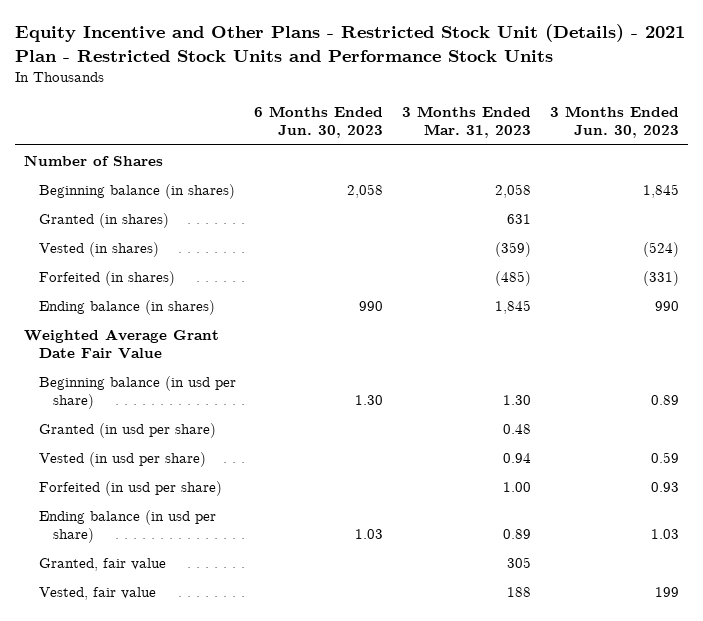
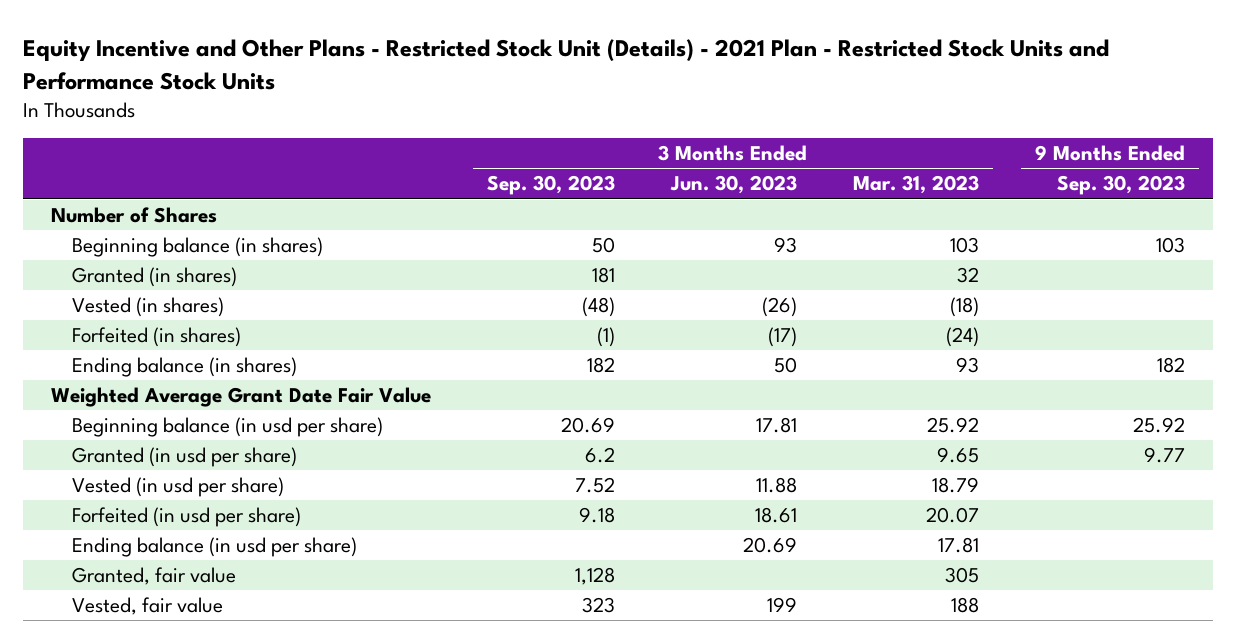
- | 6 Months Ended Jun. 30, 2023 | 3 Months Ended Mar. 31, 2023 | 3 Months Ended Jun. 30, 2023
+ | 3 Months Ended Sep. 30, 2023 | 3 Months Ended Jun. 30, 2023 | 3 Months Ended Mar. 31, 2023 | 9 Months Ended Sep. 30, 2023
- Beginning balance (in shares) | 2,058 | 2,058 | 1,845
- Granted (in shares) | | 631 |
- Vested (in shares) | | (359) | (524)
- Forfeited (in shares) | | (485) | (331)
- Ending balance (in shares) | 990 | 1,845 | 990
+ Beginning balance (in shares) | 50 | 93 | 103 | 103
+ Granted (in shares) | 181 | | 32 |
+ Vested (in shares) | (48) | (26) | (18) |
+ Forfeited (in shares) | (1) | (17) | (24) |
+ Ending balance (in shares) | 182 | 50 | 93 | 182
- Beginning balance (in usd per share) | 1.30 | 1.30 | 0.89
- Granted (in usd per share) | | 0.48 |
- Vested (in usd per share) | | 0.94 | 0.59
- Forfeited (in usd per share) | | 1.00 | 0.93
- Ending balance (in usd per share) | 1.03 | 0.89 | 1.03
+ Beginning balance (in usd per share) | 20.69 | 17.81 | 25.92 | 25.92
+ Granted (in usd per share) | 6.2 | | 9.65 | 9.77
+ Vested (in usd per share) | 7.52 | 11.88 | 18.79 |
+ Forfeited (in usd per share) | 9.18 | 18.61 | 20.07 |
+ Ending balance (in usd per share) | | 20.69 | 17.81 |

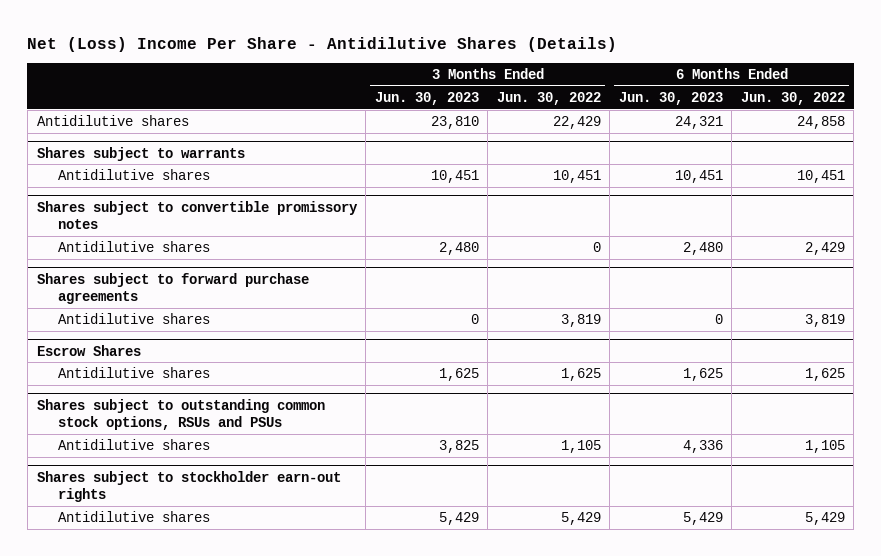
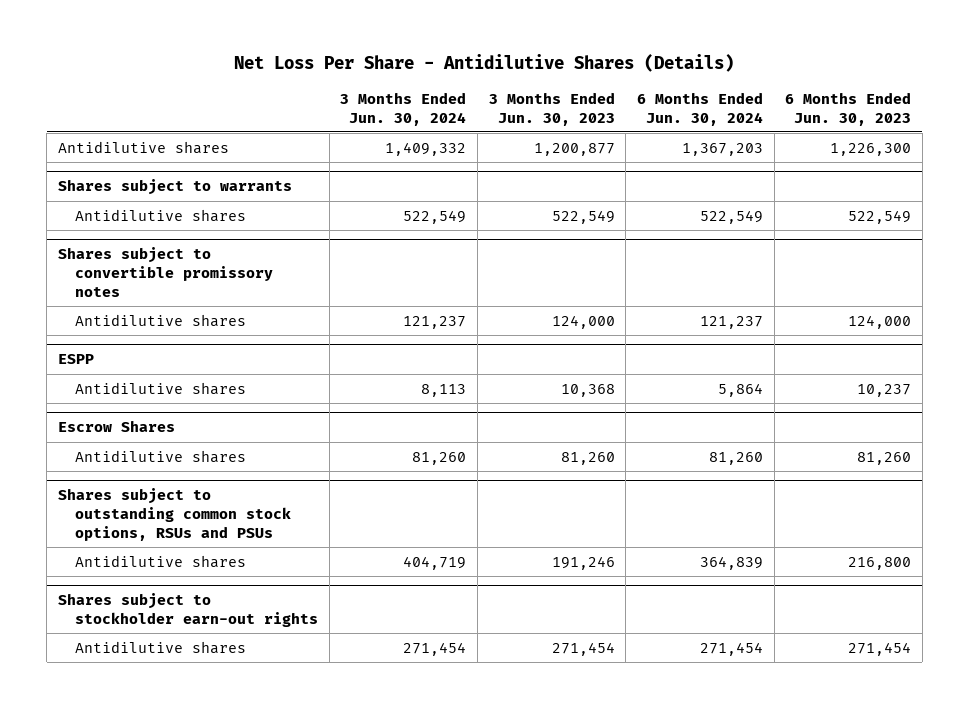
- Net (Loss) Income Per Share - Antidilutive Shares (Details)
+ Net Loss Per Share - Antidilutive Shares (Details)
- | 3 Months Ended Jun. 30, 2023 | 3 Months Ended Jun. 30, 2022 | 6 Months Ended Jun. 30, 2023 | 6 Months Ended Jun. 30, 2022
+ | 3 Months Ended Jun. 30, 2024 | 3 Months Ended Jun. 30, 2023 | 6 Months Ended Jun. 30, 2024 | 6 Months Ended Jun. 30, 2023
- Antidilutive shares | 23,810 | 22,429 | 24,321 | 24,858
+ Antidilutive shares | 1,409,332 | 1,200,877 | 1,367,203 | 1,226,300
@ Shares subject to warrants
- Antidilutive shares | 10,451 | 10,451 | 10,451 | 10,451
+ Antidilutive shares | 522,549 | 522,549 | 522,549 | 522,549
@ Shares subject to convertible promissory notes
- Antidilutive shares | 2,480 | 0 | 2,480 | 2,429
- Shares subject to forward purchase agreements
- Antidilutive shares | 0 | 3,819 | 0 | 3,819
@ Shares subject to convertible promissory notes
+ Antidilutive shares | 121,237 | 124,000 | 121,237 | 124,000
+ ESPP
+ Antidilutive shares | 8,113 | 10,368 | 5,864 | 10,237
@ Escrow Shares
- Antidilutive shares | 1,625 | 1,625 | 1,625 | 1,625
+ Antidilutive shares | 81,260 | 81,260 | 81,260 | 81,260
@ Shares subject to outstanding common stock options, RSUs and PSUs
- Antidilutive shares | 3,825 | 1,105 | 4,336 | 1,105
+ Antidilutive shares | 404,719 | 191,246 | 364,839 | 216,800
@ Shares subject to stockholder earn-out rights
- Antidilutive shares | 5,429 | 5,429 | 5,429 | 5,429
+ Antidilutive shares | 271,454 | 271,454 | 271,454 | 271,454

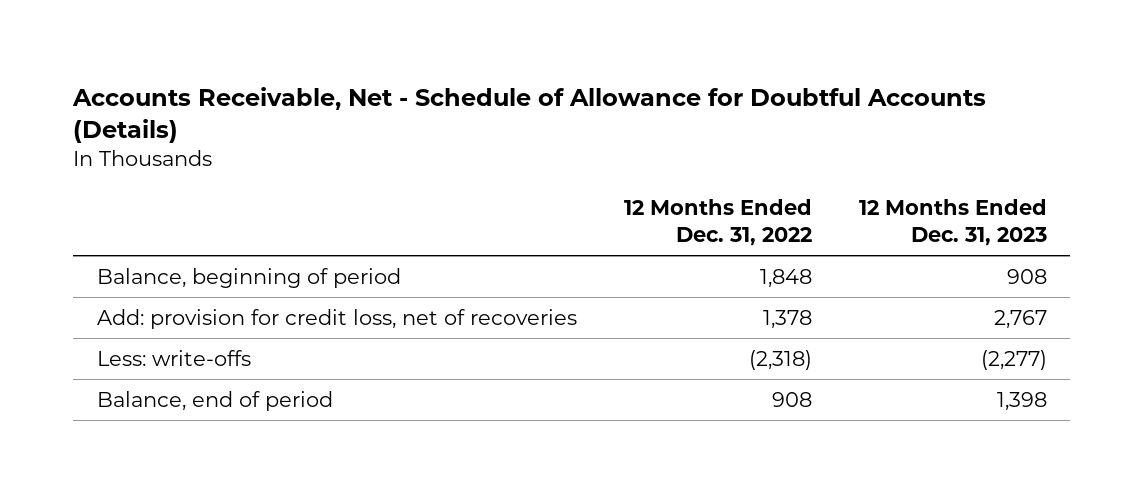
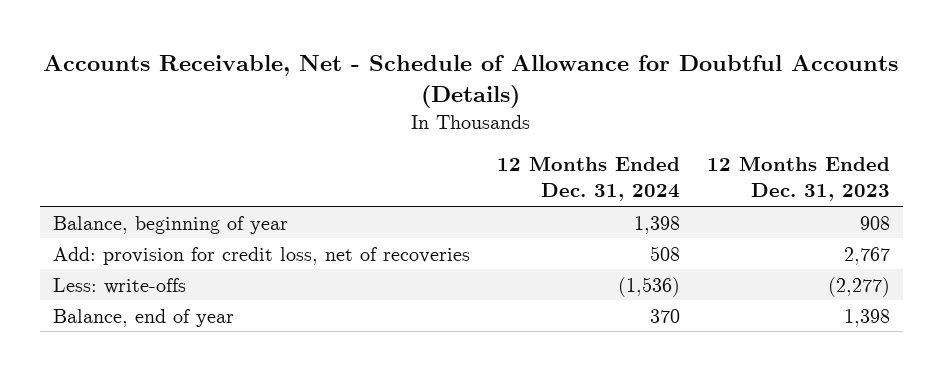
- | 12 Months Ended Dec. 31, 2022 | 12 Months Ended Dec. 31, 2023
+ | 12 Months Ended Dec. 31, 2024 | 12 Months Ended Dec. 31, 2023
- Balance, beginning of period | 1,848 | 908
+ Balance, beginning of year | 1,398 | 908
- Balance, end of period | 908 | 1,398
+ Balance, end of year | 370 | 1,398

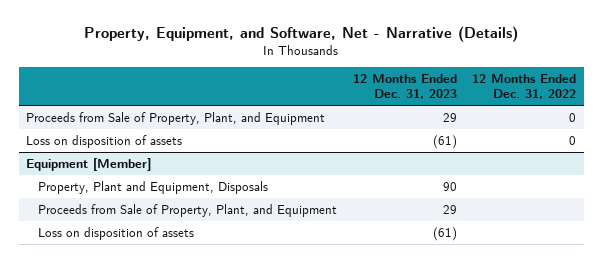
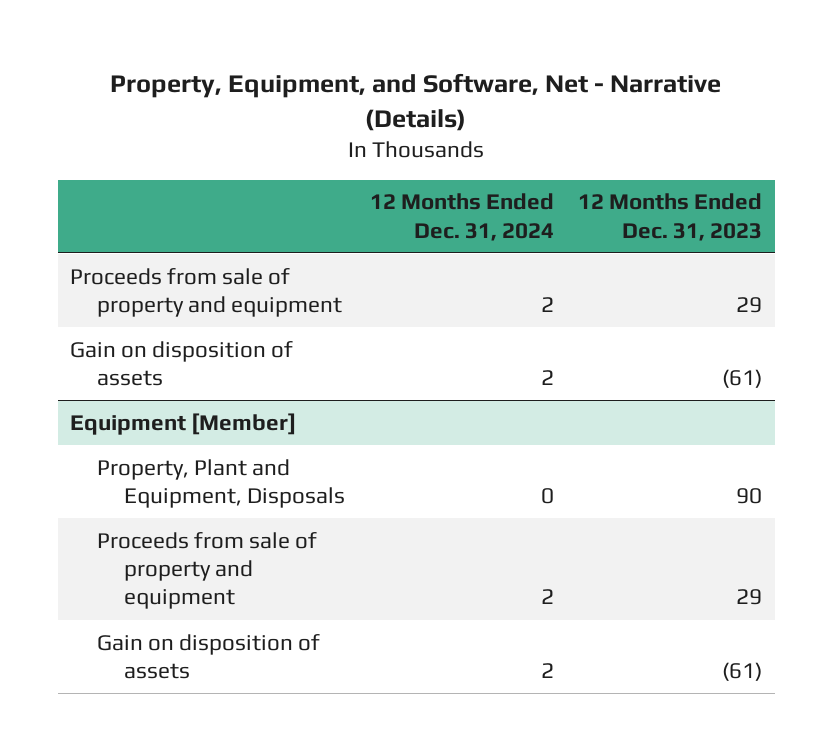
- | 12 Months Ended Dec. 31, 2023 | 12 Months Ended Dec. 31, 2022
+ | 12 Months Ended Dec. 31, 2024 | 12 Months Ended Dec. 31, 2023
- Proceeds from Sale of Property, Plant, and Equipment | 29 | 0
- Loss on disposition of assets | (61) | 0
+ Proceeds from sale of property and equipment | 2 | 29
+ Gain on disposition of assets | 2 | (61)
@ Equipment [Member]
- Proceeds from Sale of Property, Plant, and Equipment | 29 |
- Loss on disposition of assets | (61) |
+ Proceeds from sale of property and equipment | 2 | 29
+ Gain on disposition of assets | 2 | (61)

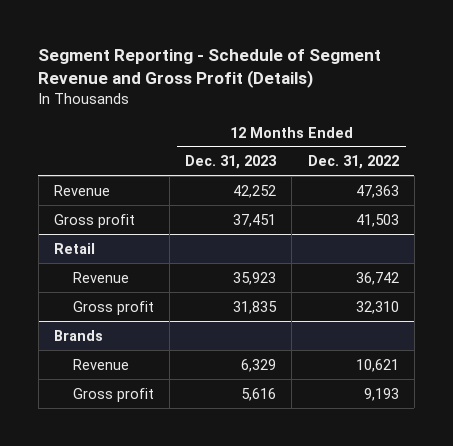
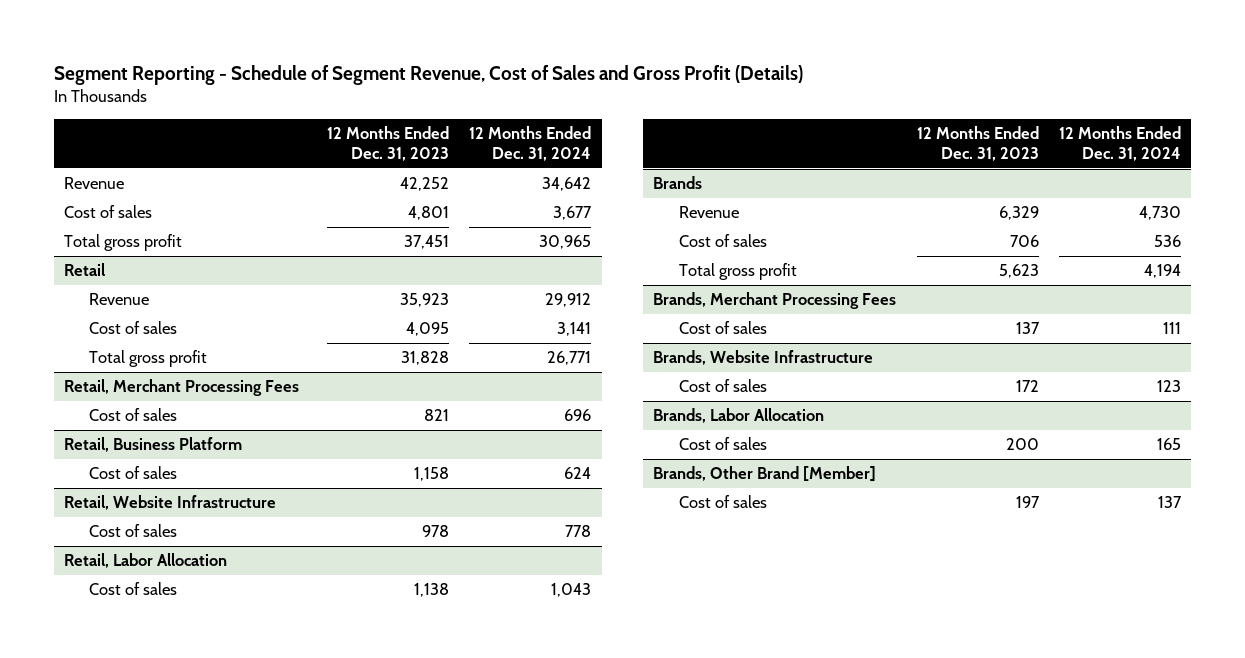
- Segment Reporting - Schedule of Segment Revenue and Gross Profit (Details)
+ Segment Reporting - Schedule of Segment Revenue, Cost of Sales and Gross Profit (Details)
- | 12 Months Ended Dec. 31, 2023 | 12 Months Ended Dec. 31, 2022
+ | 12 Months Ended Dec. 31, 2023 | 12 Months Ended Dec. 31, 2024
- Gross profit | 37,451 | 41,503
+ Cost of sales | 4,801 | 3,677
+ Total gross profit | 37,451 | 30,965
@ Retail
- Gross profit | 31,835 | 32,310
+ Cost of sales | 4,095 | 3,141
+ Total gross profit | 31,828 | 26,771
+ Retail, Merchant Processing Fees
+ Cost of sales | 821 | 696
+ Retail, Business Platform
+ Cost of sales | 1,158 | 624
+ Retail, Website Infrastructure
+ Cost of sales | 978 | 778
+ Retail, Labor Allocation
+ Cost of sales | 1,138 | 1,043
@ Brands
- Gross profit | 5,616 | 9,193
+ Cost of sales | 706 | 536
+ Total gross profit | 5,623 | 4,194
+ Brands, Merchant Processing Fees
+ Cost of sales | 137 | 111
+ Brands, Website Infrastructure
+ Cost of sales | 172 | 123
+ Brands, Labor Allocation
+ Cost of sales | 200 | 165
+ Brands, Other Brand [Member]
+ Cost of sales | 197 | 137

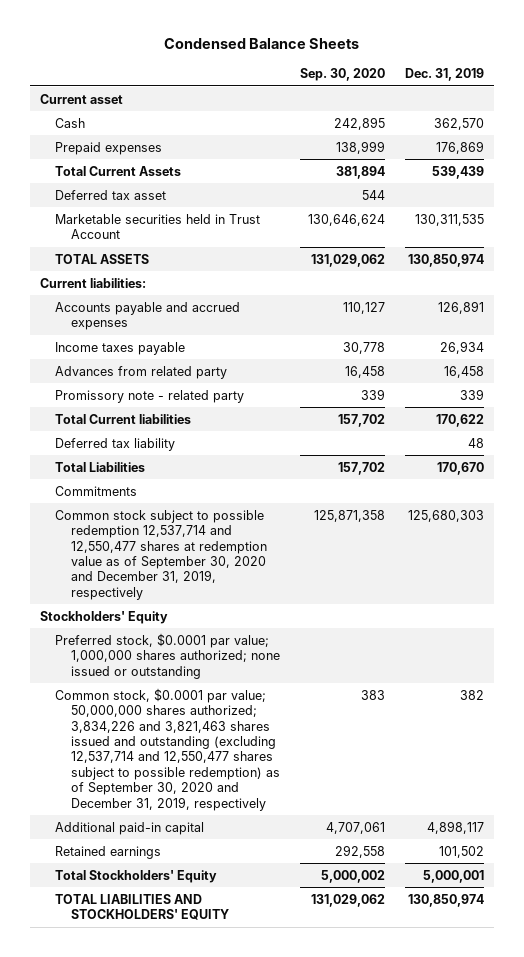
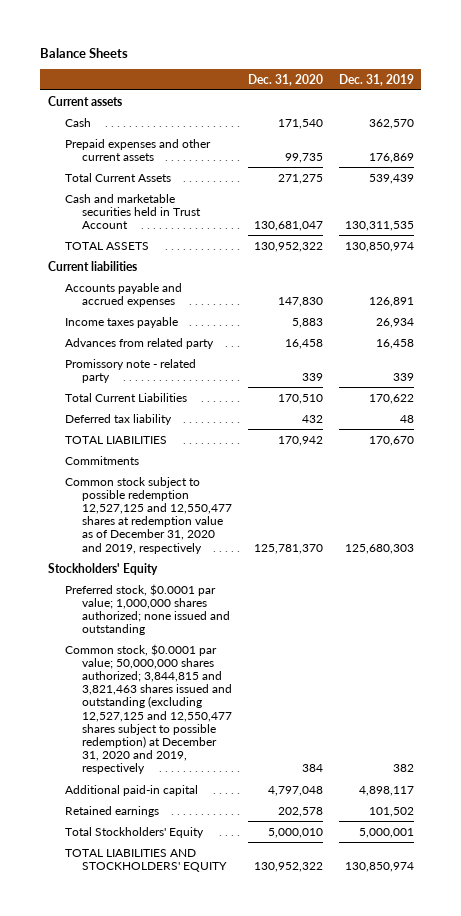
- Condensed Balance Sheets
+ Balance Sheets
- | Sep. 30, 2020 | Dec. 31, 2019
+ | Dec. 31, 2020 | Dec. 31, 2019
- Current asset
+ Current assets
- Prepaid expenses | 138,999 | 176,869
+ Prepaid expenses and other current assets | 99,735 | 176,869
- Deferred tax asset | 544 |
- Marketable securities held in Trust Account | 130,646,624 | 130,311,535
+ Cash and marketable securities held in Trust Account | 130,681,047 | 130,311,535
- Current liabilities:
+ Current liabilities
- Total Current liabilities | 157,702 | 170,622
+ Total Current Liabilities | 170,510 | 170,622
- Total Liabilities | 157,702 | 170,670
+ TOTAL LIABILITIES | 170,942 | 170,670
- Common stock subject to possible redemption 12,537,714 and 12,550,477 shares at redemption value as of September 30, 2020 and December 31, 2019, respectively | 125,871,358 | 125,680,303
+ Common stock subject to possible redemption 12,527,125 and 12,550,477 shares at redemption value as of December 31, 2020 and 2019, respectively | 125,781,370 | 125,680,303
- Preferred stock, $0.0001 par value; 1,000,000 shares authorized; none issued or outstanding
- Common stock, $0.0001 par value; 50,000,000 shares authorized; 3,834,226 and 3,821,463 shares issued and outstanding (excluding 12,537,714 and 12,550,477 shares subject to possible redemption) as of September 30, 2020 and December 31, 2019, respectively | 383 | 382
+ Preferred stock, $0.0001 par value; 1,000,000 shares authorized; none issued and outstanding
+ Common stock, $0.0001 par value; 50,000,000 shares authorized; 3,844,815 and 3,821,463 shares issued and outstanding (excluding 12,527,125 and 12,550,477 shares subject to possible redemption) at December 31, 2020 and 2019, respectively | 384 | 382

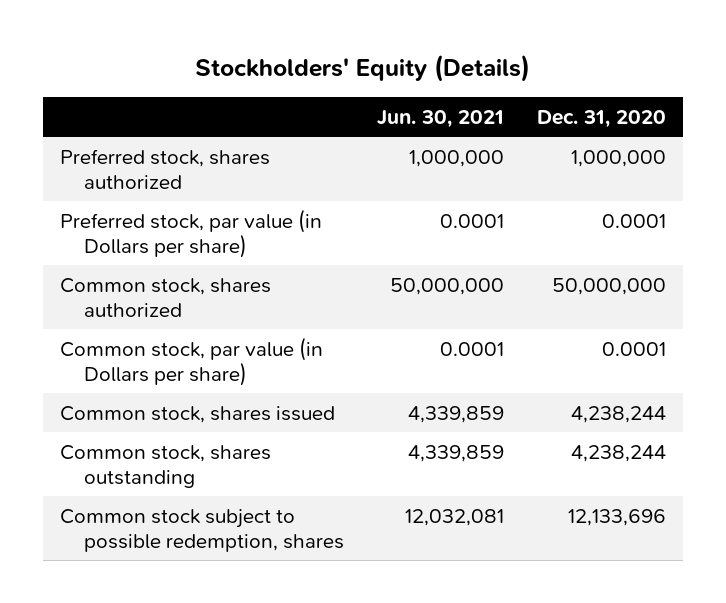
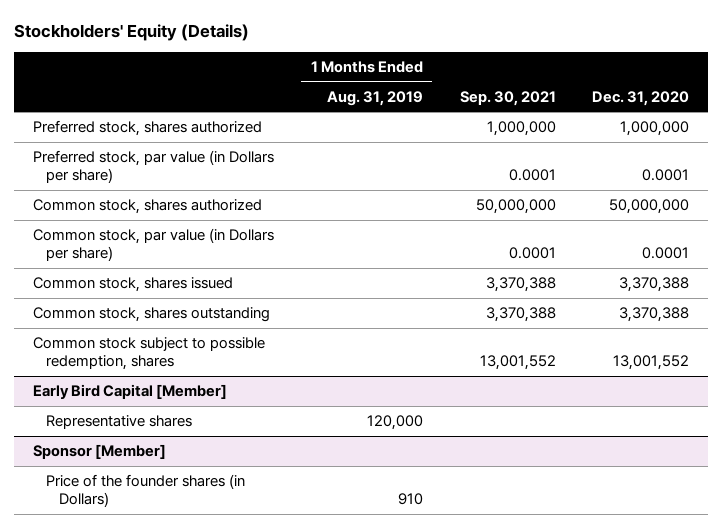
- | Jun. 30, 2021 | Dec. 31, 2020
+ | 1 Months Ended Aug. 31, 2019 | Sep. 30, 2021 | Dec. 31, 2020
- Common stock, shares issued | 4,339,859 | 4,238,244
- Common stock, shares outstanding | 4,339,859 | 4,238,244
- Common stock subject to possible redemption, shares | 12,032,081 | 12,133,696
+ Common stock, shares issued | | 3,370,388 | 3,370,388
+ Common stock, shares outstanding | | 3,370,388 | 3,370,388
+ Common stock subject to possible redemption, shares | | 13,001,552 | 13,001,552
+ Early Bird Capital [Member]
+ Representative shares | 120,000 | |
+ Sponsor [Member]
+ Price of the founder shares (in Dollars) | 910 | |

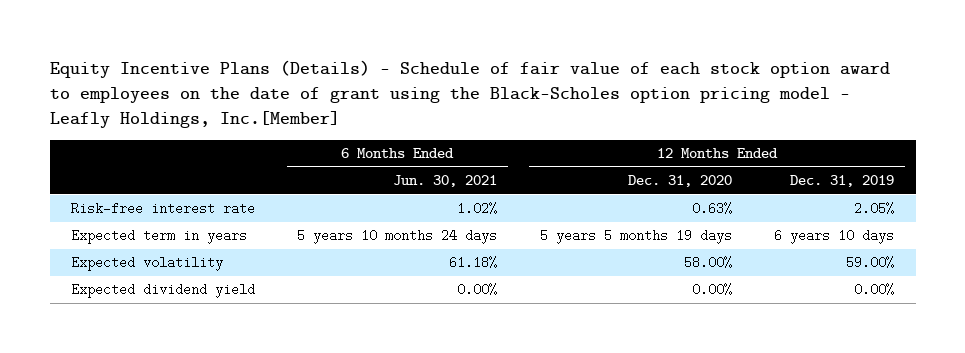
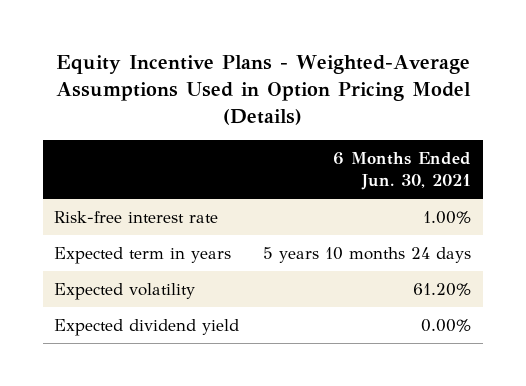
- Equity Incentive Plans (Details) - Schedule of fair value of each stock option award to employees on the date of grant using the Black-Scholes option pricing model - Leafly Holdings, Inc.[Member]
+ Equity Incentive Plans - Weighted-Average Assumptions Used in Option Pricing Model (Details)
- | 6 Months Ended Jun. 30, 2021 | 12 Months Ended Dec. 31, 2020 | 12 Months Ended Dec. 31, 2019
+ | 6 Months Ended Jun. 30, 2021
- Risk-free interest rate | 1.02% | 0.63% | 2.05%
+ Risk-free interest rate | 1.00%
- Expected volatility | 61.18% | 58.00% | 59.00%
+ Expected volatility | 61.20%

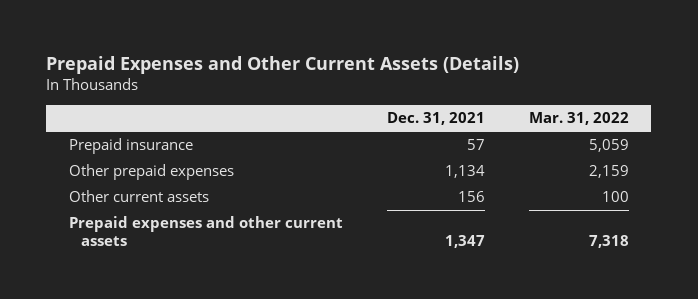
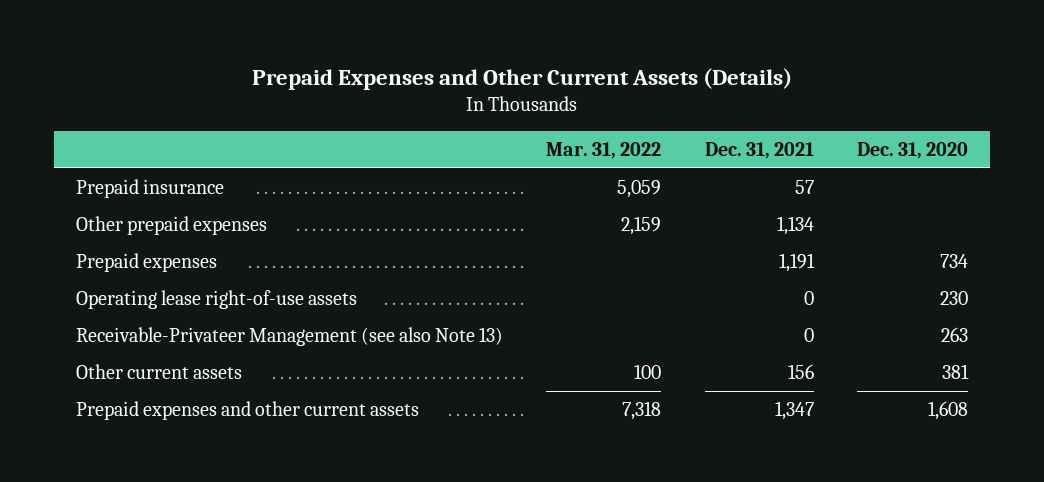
- | Dec. 31, 2021 | Mar. 31, 2022
+ | Mar. 31, 2022 | Dec. 31, 2021 | Dec. 31, 2020
+ Prepaid expenses | | 1,191 | 734
+ Operating lease right-of-use assets | | 0 | 230
+ Receivable-Privateer Management (see also Note 13) | | 0 | 263

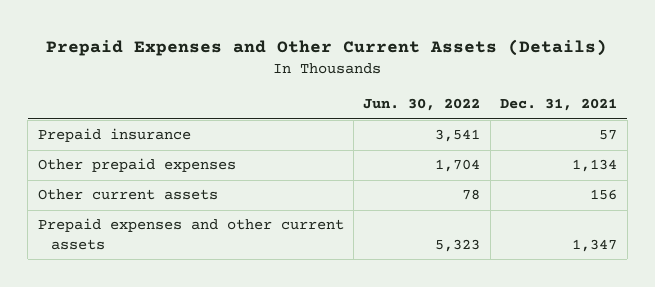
- | Mar. 31, 2022 | Dec. 31, 2021 | Dec. 31, 2020
+ | Jun. 30, 2022 | Dec. 31, 2021
- Prepaid expenses | | 1,191 | 734
- Operating lease right-of-use assets | | 0 | 230
- Receivable-Privateer Management (see also Note 13) | | 0 | 263

